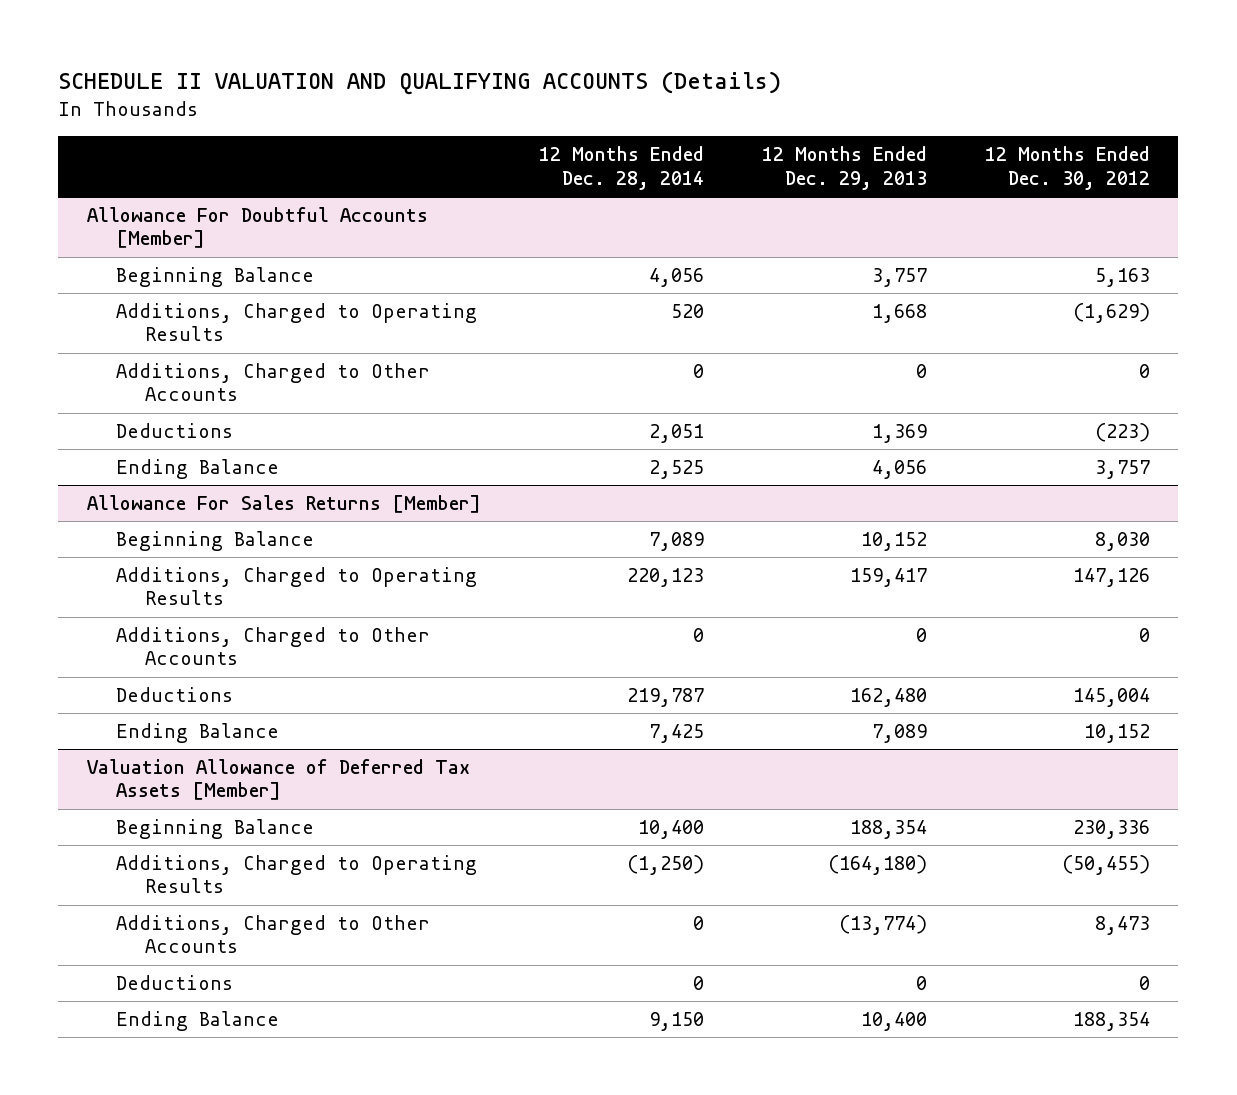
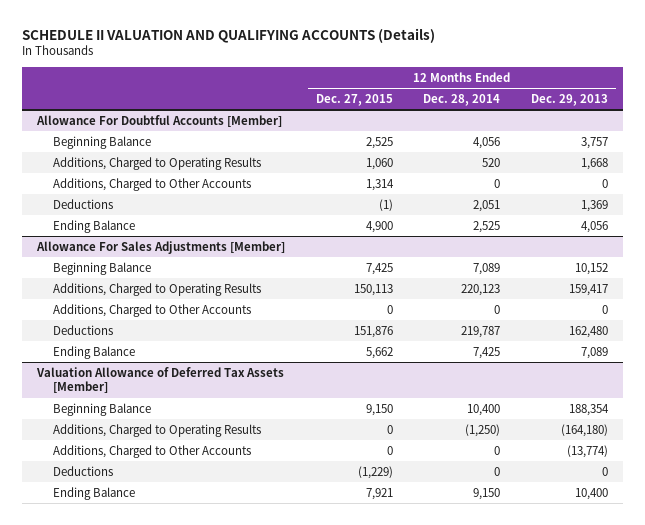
- | 12 Months Ended Dec. 28, 2014 | 12 Months Ended Dec. 29, 2013 | 12 Months Ended Dec. 30, 2012
+ | 12 Months Ended Dec. 27, 2015 | 12 Months Ended Dec. 28, 2014 | 12 Months Ended Dec. 29, 2013
- Allowance For Sales Returns [Member]
+ Allowance For Sales Adjustments [Member]

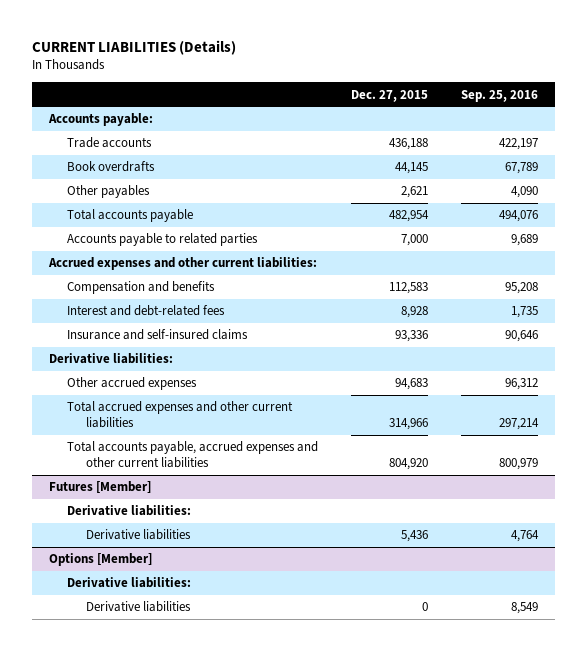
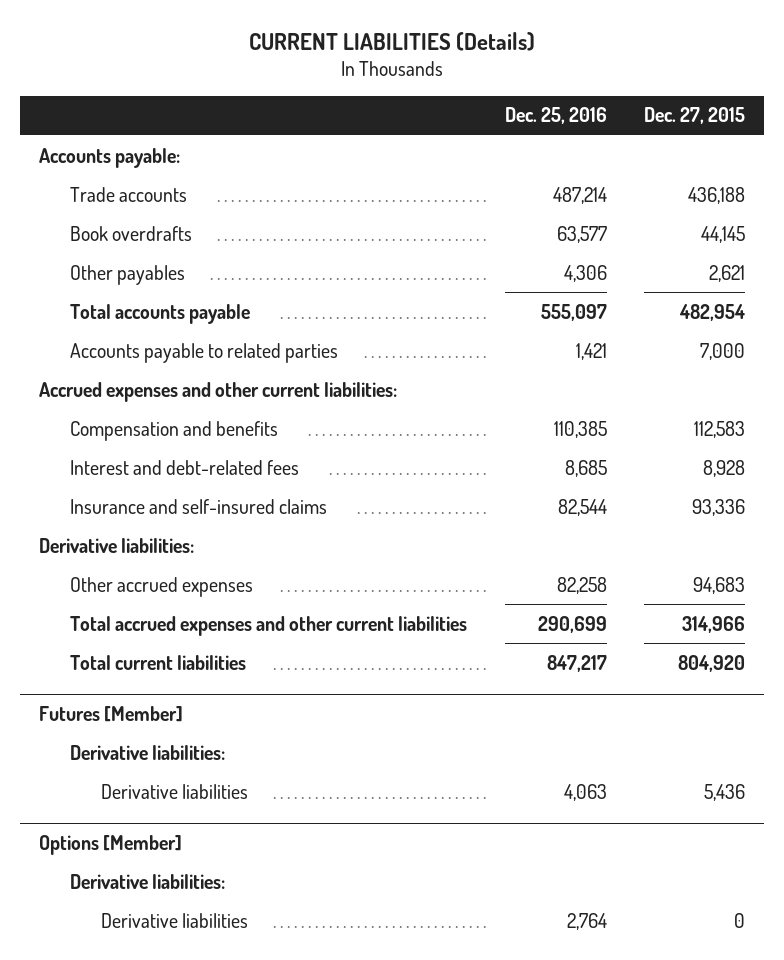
- | Dec. 27, 2015 | Sep. 25, 2016
+ | Dec. 25, 2016 | Dec. 27, 2015
- Total accounts payable, accrued expenses and other current liabilities | 804,920 | 800,979
+ Total current liabilities | 847,217 | 804,920

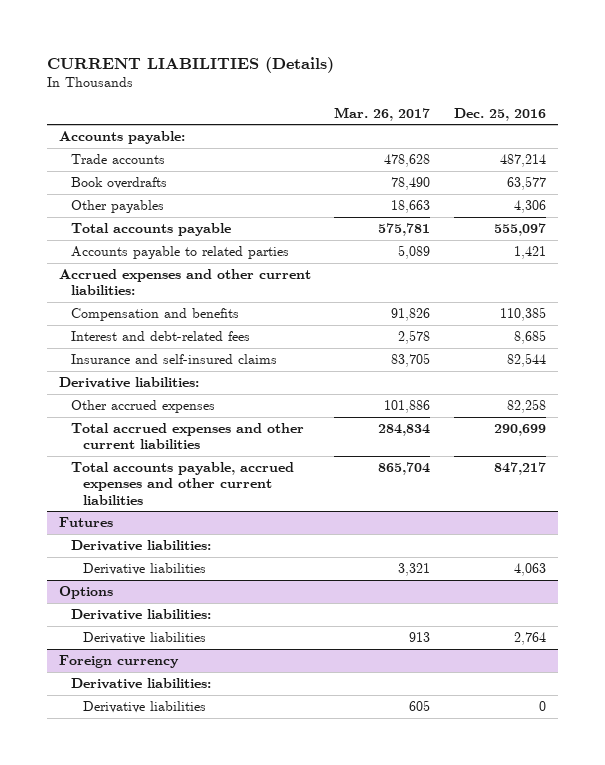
- | Dec. 25, 2016 | Dec. 27, 2015
+ | Mar. 26, 2017 | Dec. 25, 2016
- Total current liabilities | 847,217 | 804,920
- Futures [Member]
+ Total accounts payable, accrued expenses and other current liabilities | 865,704 | 847,217
+ Futures
- Options [Member]
+ Options
+ Foreign currency
+ Derivative liabilities:
+ Derivative liabilities | 605 | 0

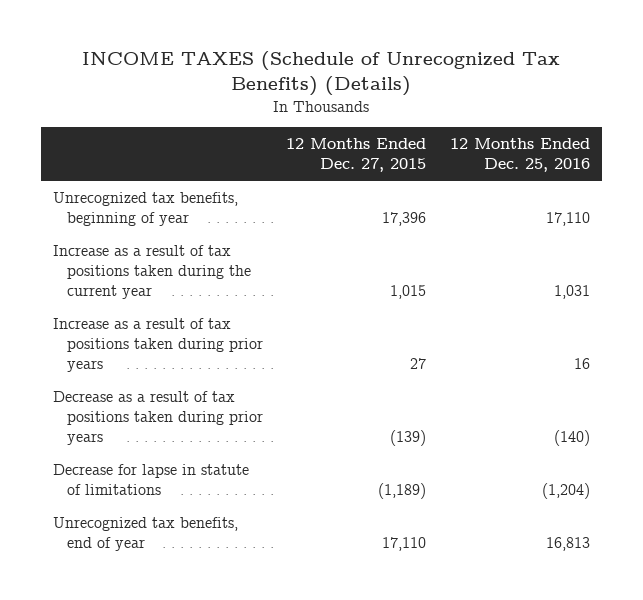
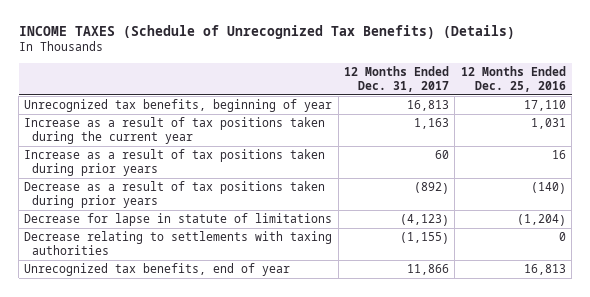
- | 12 Months Ended Dec. 27, 2015 | 12 Months Ended Dec. 25, 2016
+ | 12 Months Ended Dec. 31, 2017 | 12 Months Ended Dec. 25, 2016
+ Decrease relating to settlements with taxing authorities | (1,155) | 0

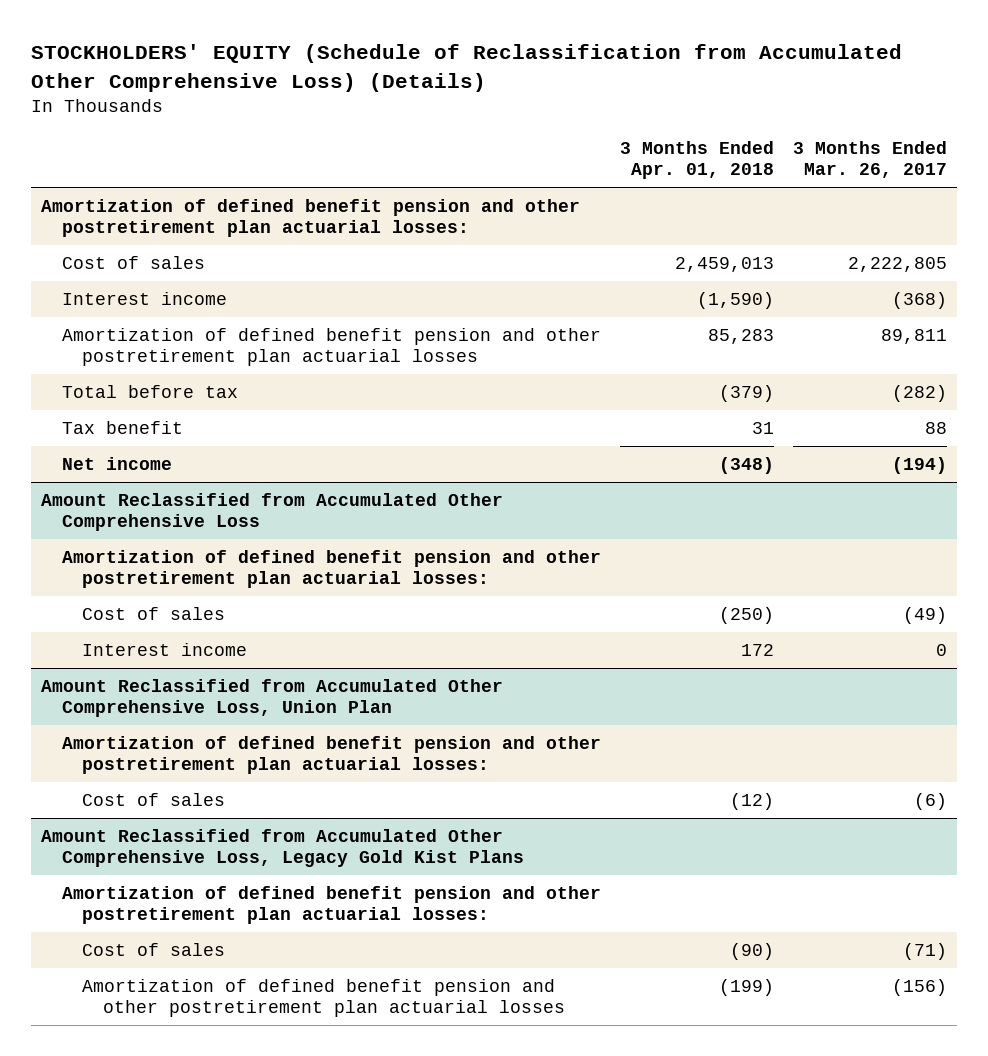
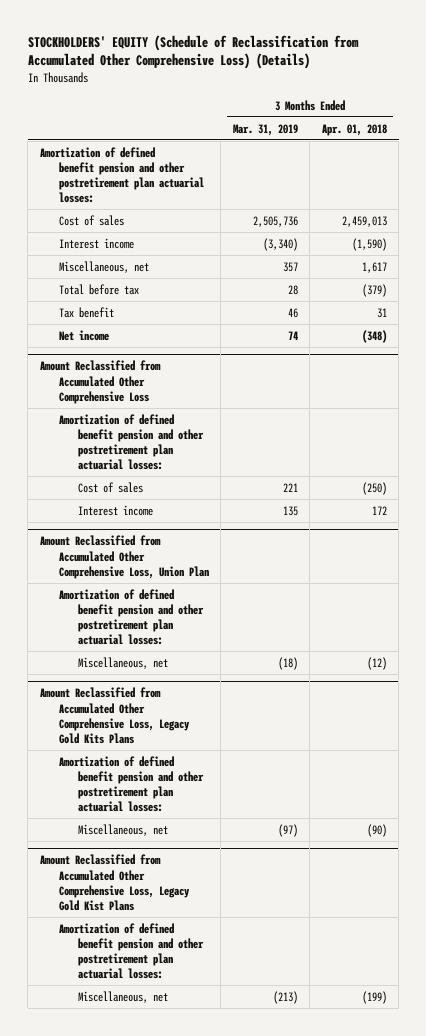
- | 3 Months Ended Apr. 01, 2018 | 3 Months Ended Mar. 26, 2017
+ | 3 Months Ended Mar. 31, 2019 | 3 Months Ended Apr. 01, 2018
- Amortization of defined benefit pension and other postretirement plan actuarial losses | 85,283 | 89,811
+ Miscellaneous, net | 357 | 1,617
@ Amount Reclassified from Accumulated Other Comprehensive Loss, Union Plan
- Cost of sales | (12) | (6)
+ Miscellaneous, net | (18) | (12)
+ Amount Reclassified from Accumulated Other Comprehensive Loss, Legacy Gold Kits Plans
+ Amortization of defined benefit pension and other postretirement plan actuarial losses:
+ Miscellaneous, net | (97) | (90)
@ Amount Reclassified from Accumulated Other Comprehensive Loss, Legacy Gold Kist Plans
- Cost of sales | (90) | (71)
- Amortization of defined benefit pension and other postretirement plan actuarial losses | (199) | (156)
+ Miscellaneous, net | (213) | (199)

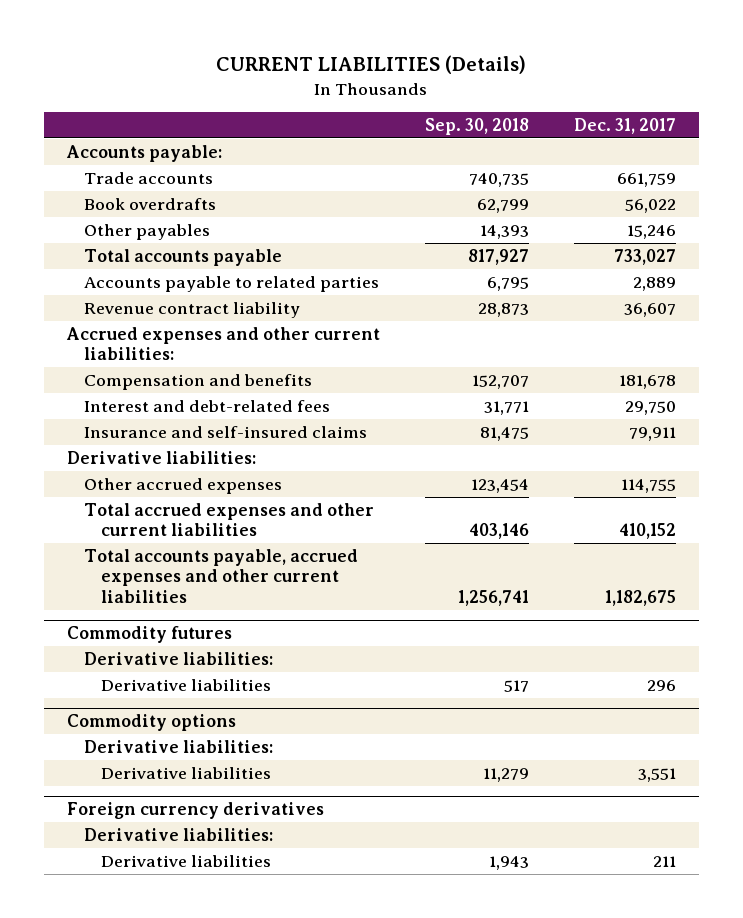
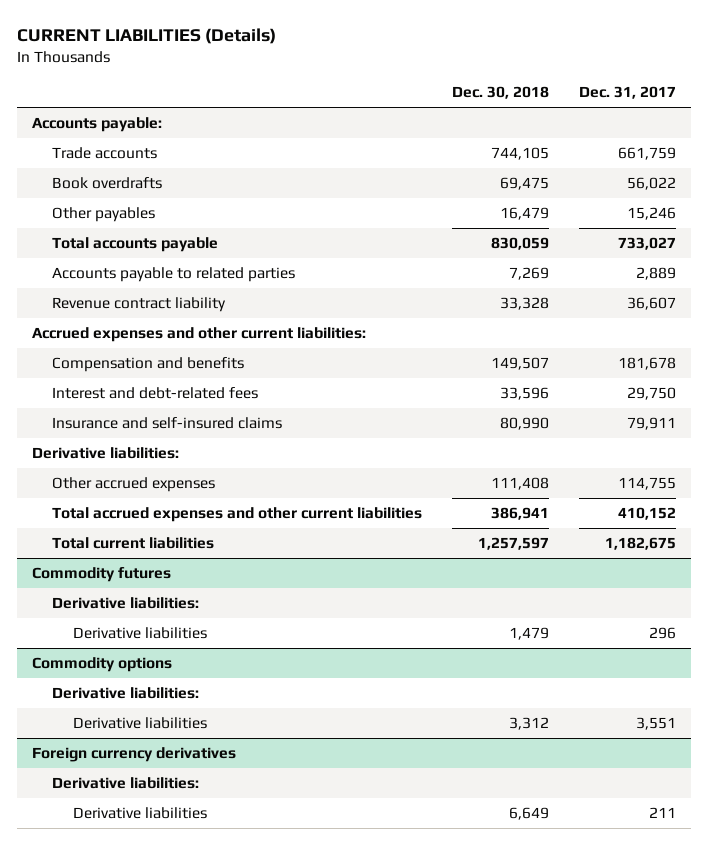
- | Sep. 30, 2018 | Dec. 31, 2017
+ | Dec. 30, 2018 | Dec. 31, 2017
- Total accounts payable, accrued expenses and other current liabilities | 1,256,741 | 1,182,675
+ Total current liabilities | 1,257,597 | 1,182,675

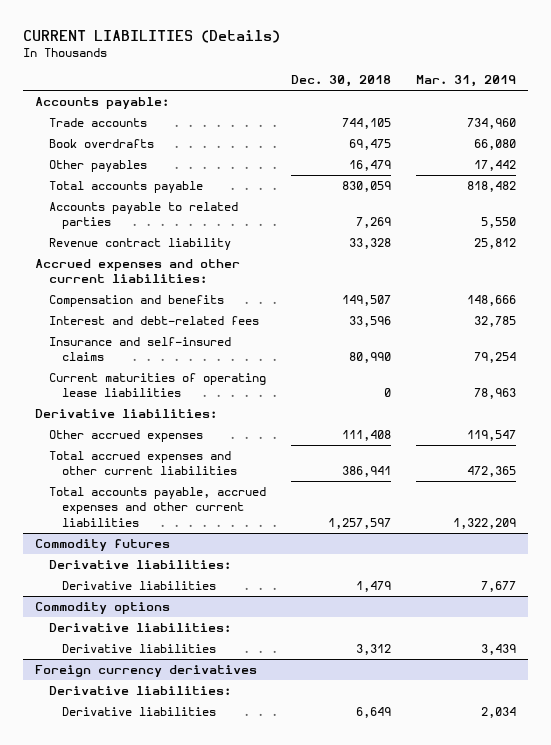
- | Dec. 30, 2018 | Dec. 31, 2017
+ | Dec. 30, 2018 | Mar. 31, 2019
+ Current maturities of operating lease liabilities | 0 | 78,963
- Total current liabilities | 1,257,597 | 1,182,675
+ Total accounts payable, accrued expenses and other current liabilities | 1,257,597 | 1,322,209

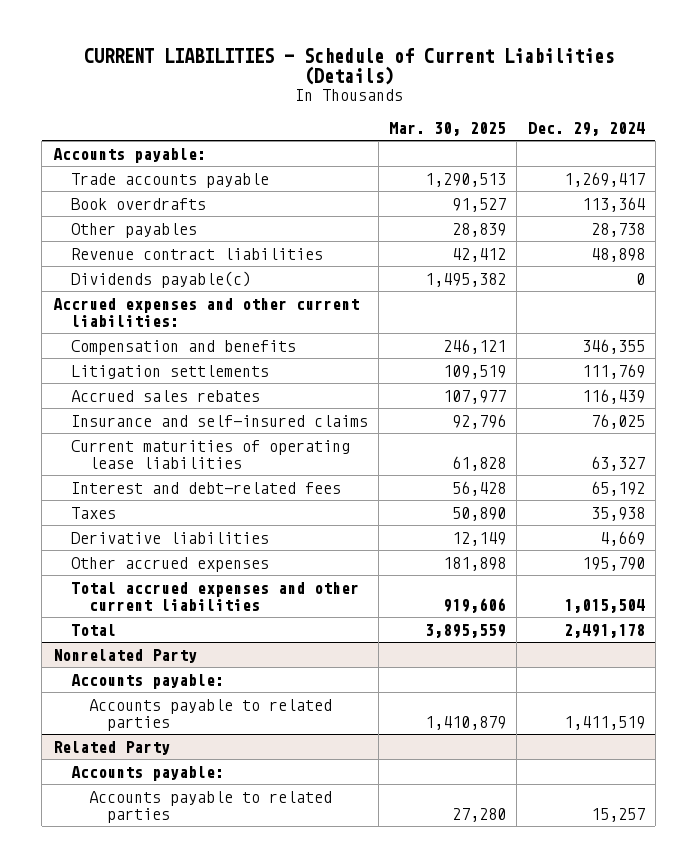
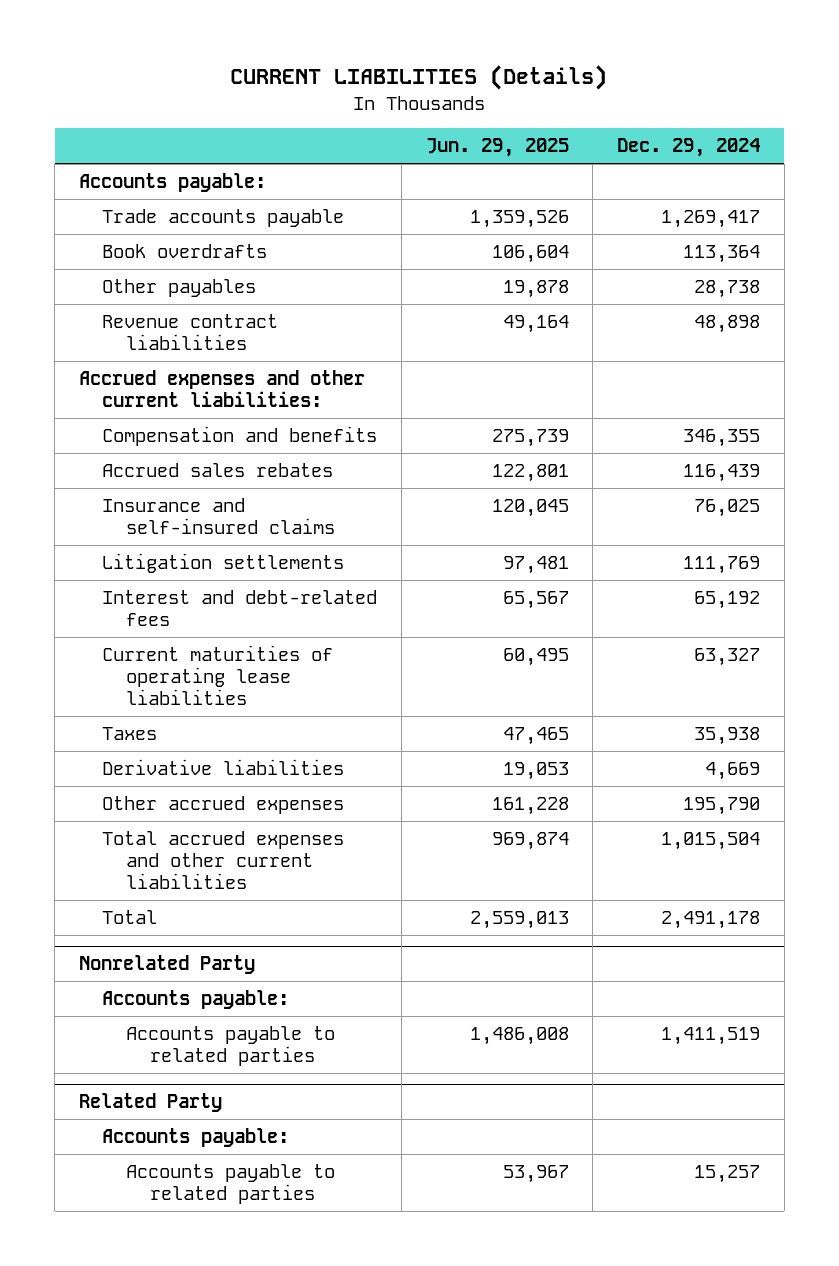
- CURRENT LIABILITIES - Schedule of Current Liabilities (Details)
+ CURRENT LIABILITIES (Details)
- | Mar. 30, 2025 | Dec. 29, 2024
+ | Jun. 29, 2025 | Dec. 29, 2024
- Dividends payable(c) | 1,495,382 | 0
moved down: Litigation settlements | 97,481 | 111,769
moved down: Current maturities of operating lease liabilities | 60,495 | 63,327

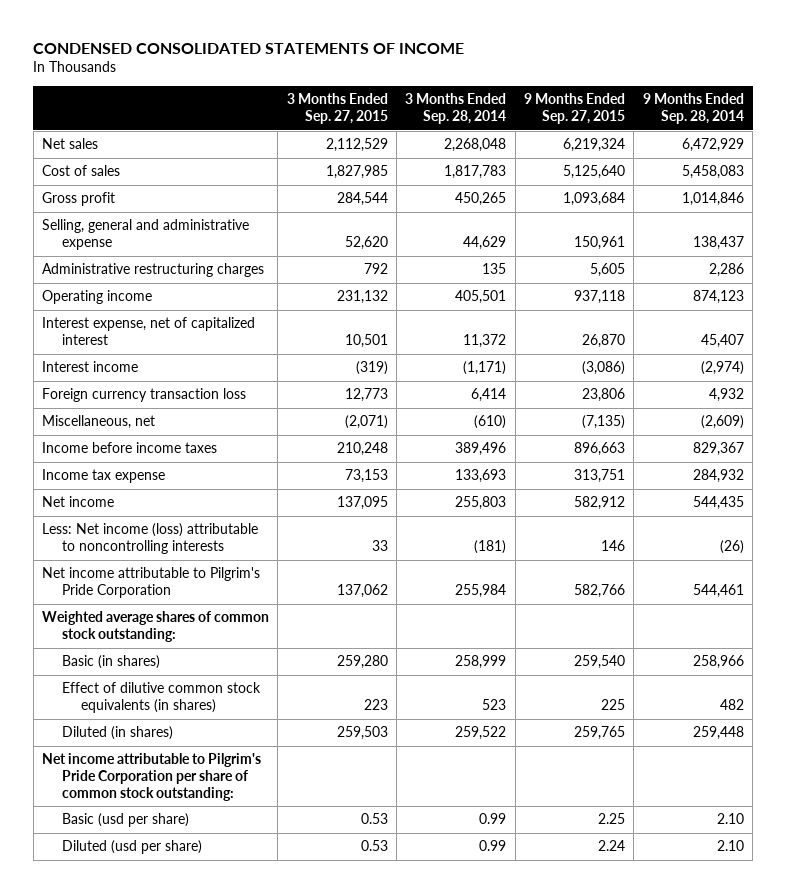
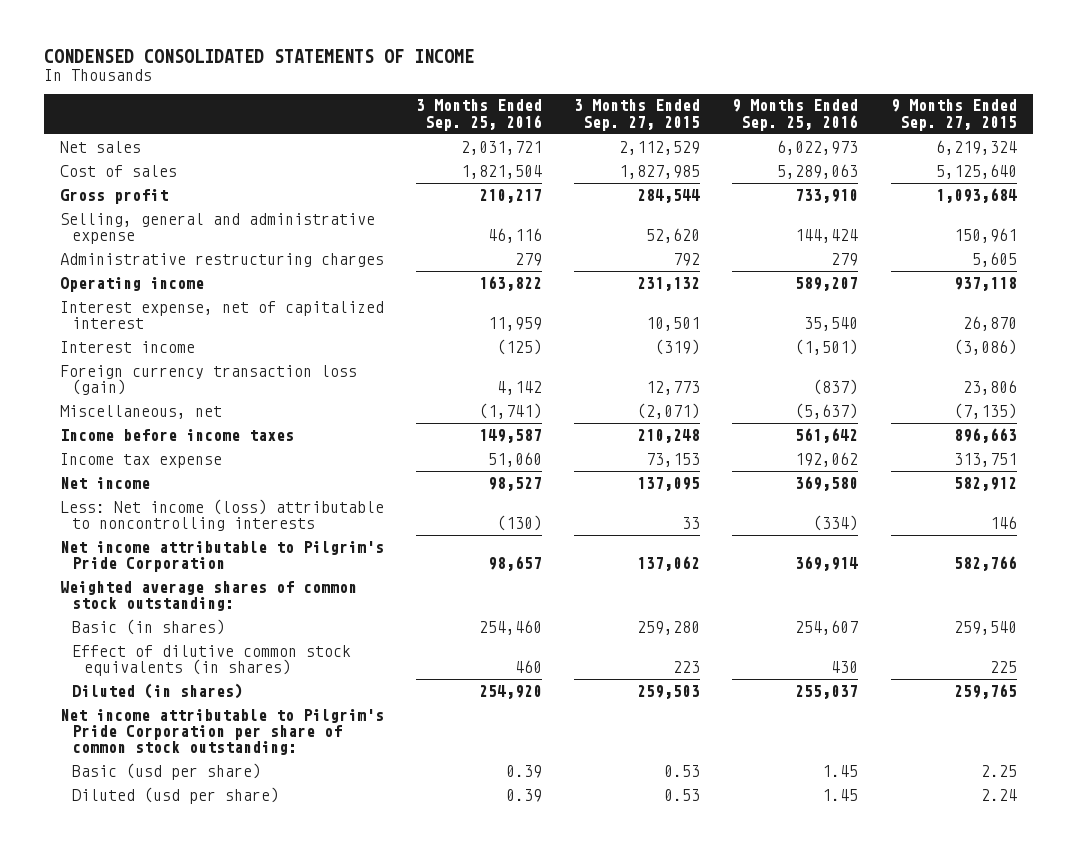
- | 3 Months Ended Sep. 27, 2015 | 3 Months Ended Sep. 28, 2014 | 9 Months Ended Sep. 27, 2015 | 9 Months Ended Sep. 28, 2014
+ | 3 Months Ended Sep. 25, 2016 | 3 Months Ended Sep. 27, 2015 | 9 Months Ended Sep. 25, 2016 | 9 Months Ended Sep. 27, 2015
- Foreign currency transaction loss | 12,773 | 6,414 | 23,806 | 4,932
+ Foreign currency transaction loss (gain) | 4,142 | 12,773 | (837) | 23,806

